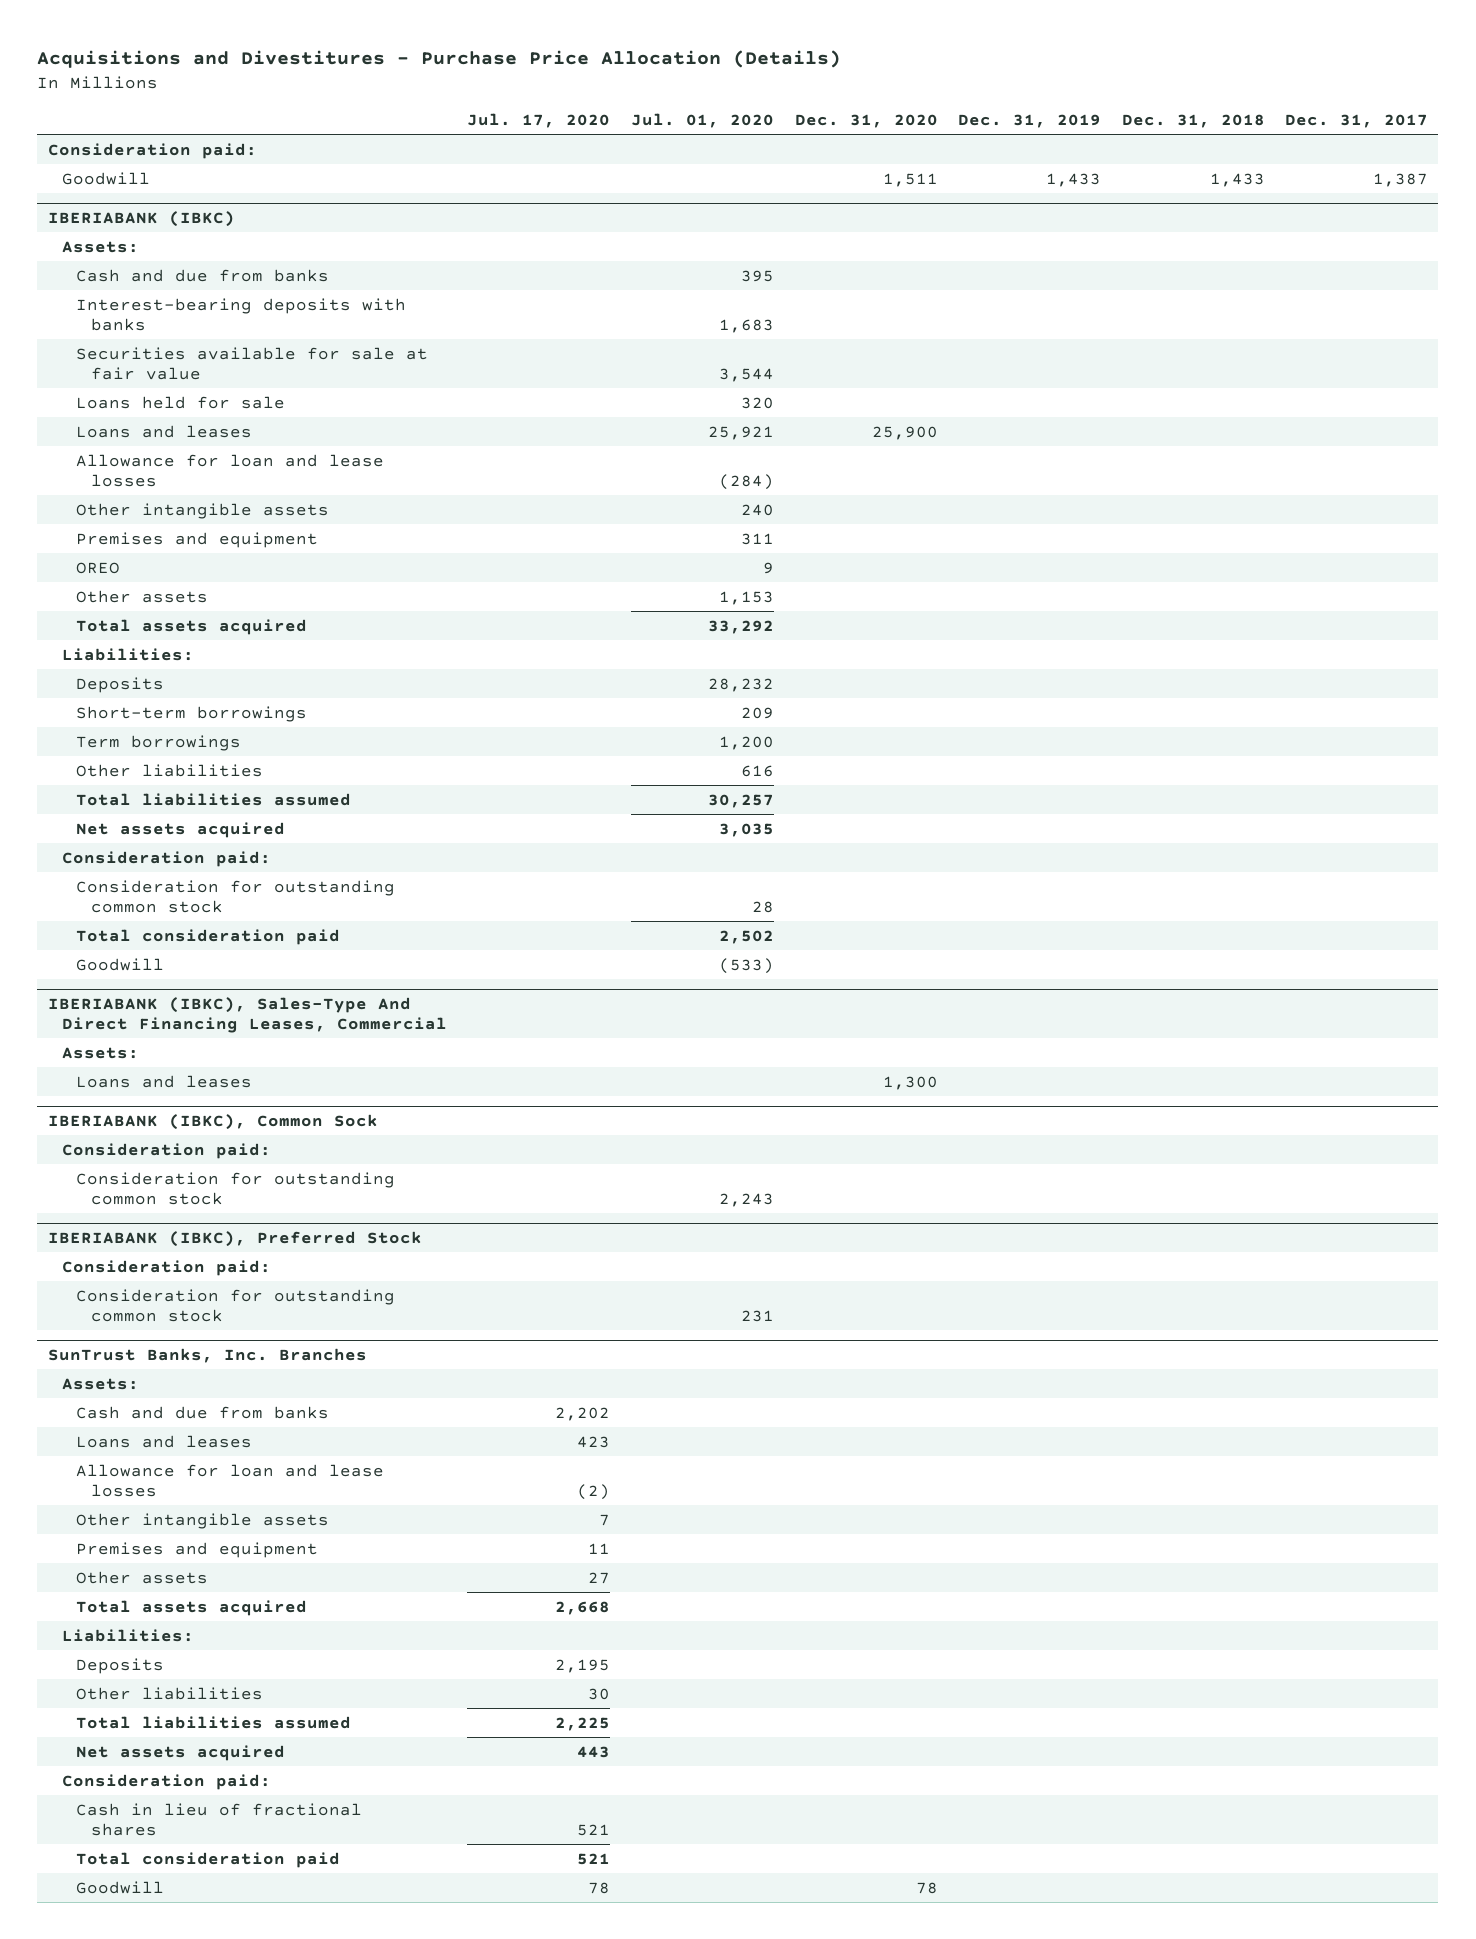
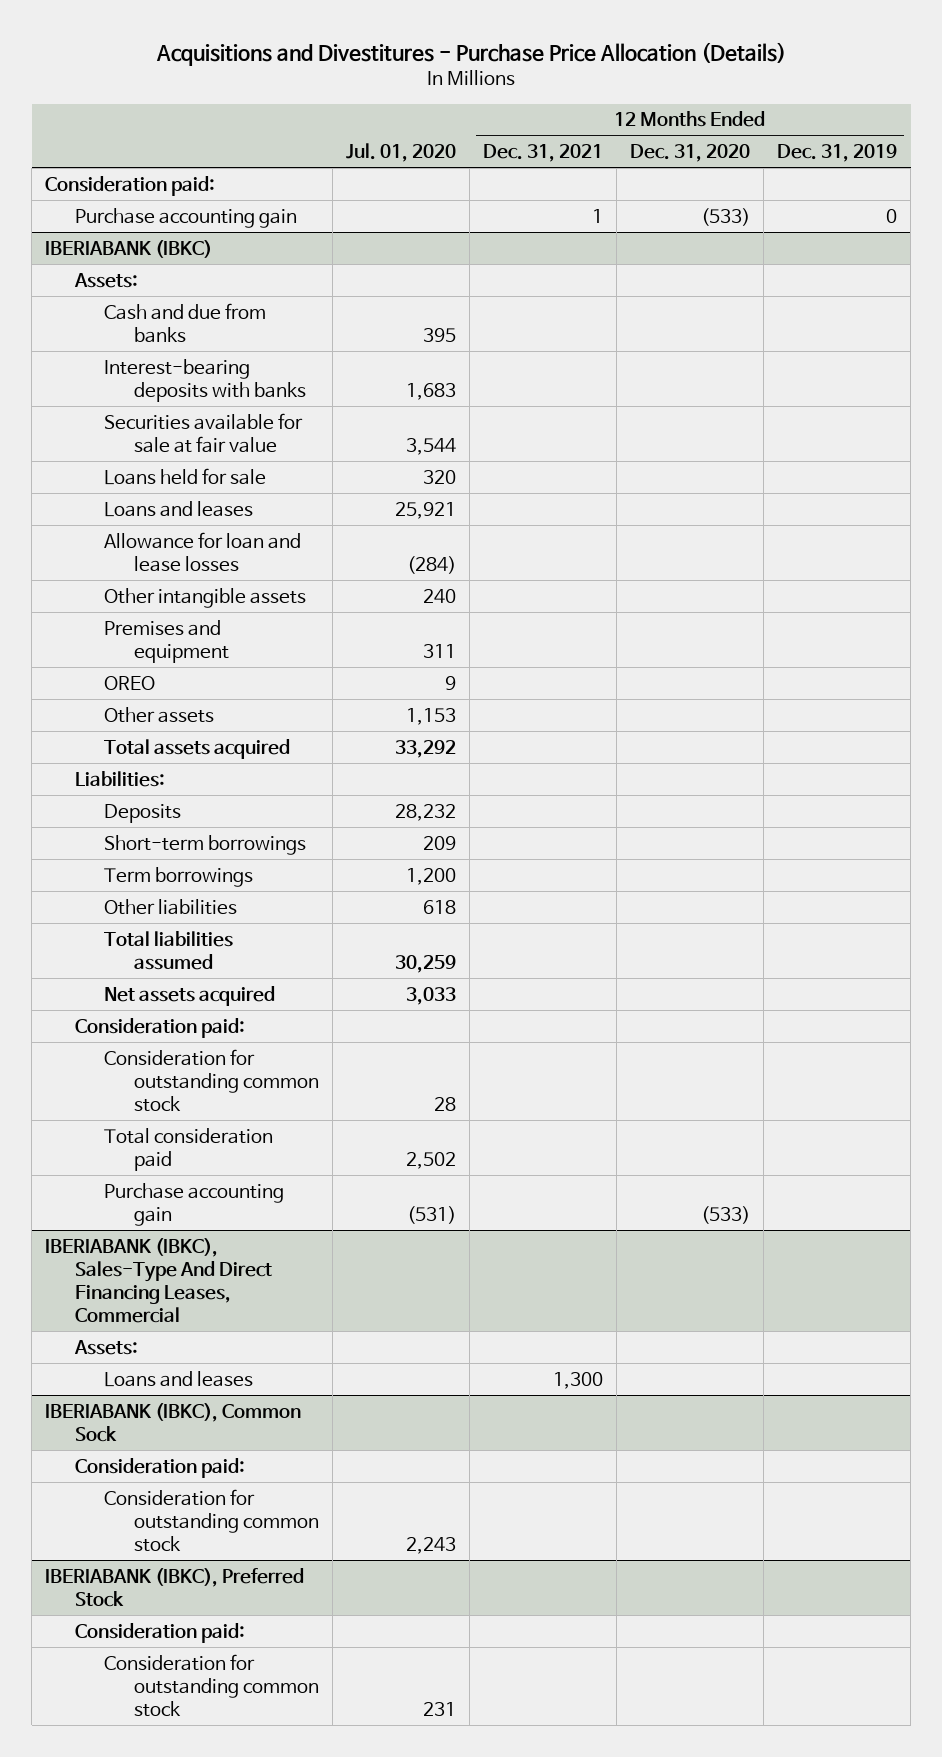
- | Jul. 17, 2020 | Jul. 01, 2020 | Dec. 31, 2020 | Dec. 31, 2019 | Dec. 31, 2018 | Dec. 31, 2017
+ | Jul. 01, 2020 | 12 Months Ended Dec. 31, 2021 | 12 Months Ended Dec. 31, 2020 | 12 Months Ended Dec. 31, 2019
- Goodwill | | | 1,511 | 1,433 | 1,433 | 1,387
+ Purchase accounting gain | | 1 | (533) | 0
@ IBERIABANK (IBKC)
- Other liabilities | | 616 | | | |
- Total liabilities assumed | | 30,257 | | | |
- Net assets acquired | | 3,035 | | | |
+ Other liabilities | 618 | | |
+ Total liabilities assumed | 30,259 | | |
+ Net assets acquired | 3,033 | | |
- Goodwill | | (533) | | | |
+ Purchase accounting gain | (531) | | (533) |
- SunTrust Banks, Inc. Branches
- Assets:
- Cash and due from banks | 2,202 | | | | |
- Loans and leases | 423 | | | | |
- Allowance for loan and lease losses | (2) | | | | |
- Other intangible assets | 7 | | | | |
- Premises and equipment | 11 | | | | |
- Other assets | 27 | | | | |
- Total assets acquired | 2,668 | | | | |
- Liabilities:
- Deposits | 2,195 | | | | |
- Other liabilities | 30 | | | | |
- Total liabilities assumed | 2,225 | | | | |
- Net assets acquired | 443 | | | | |
- Consideration paid:
- Cash in lieu of fractional shares | 521 | | | | |
- Total consideration paid | 521 | | | | |
- Goodwill | 78 | | 78 | | |

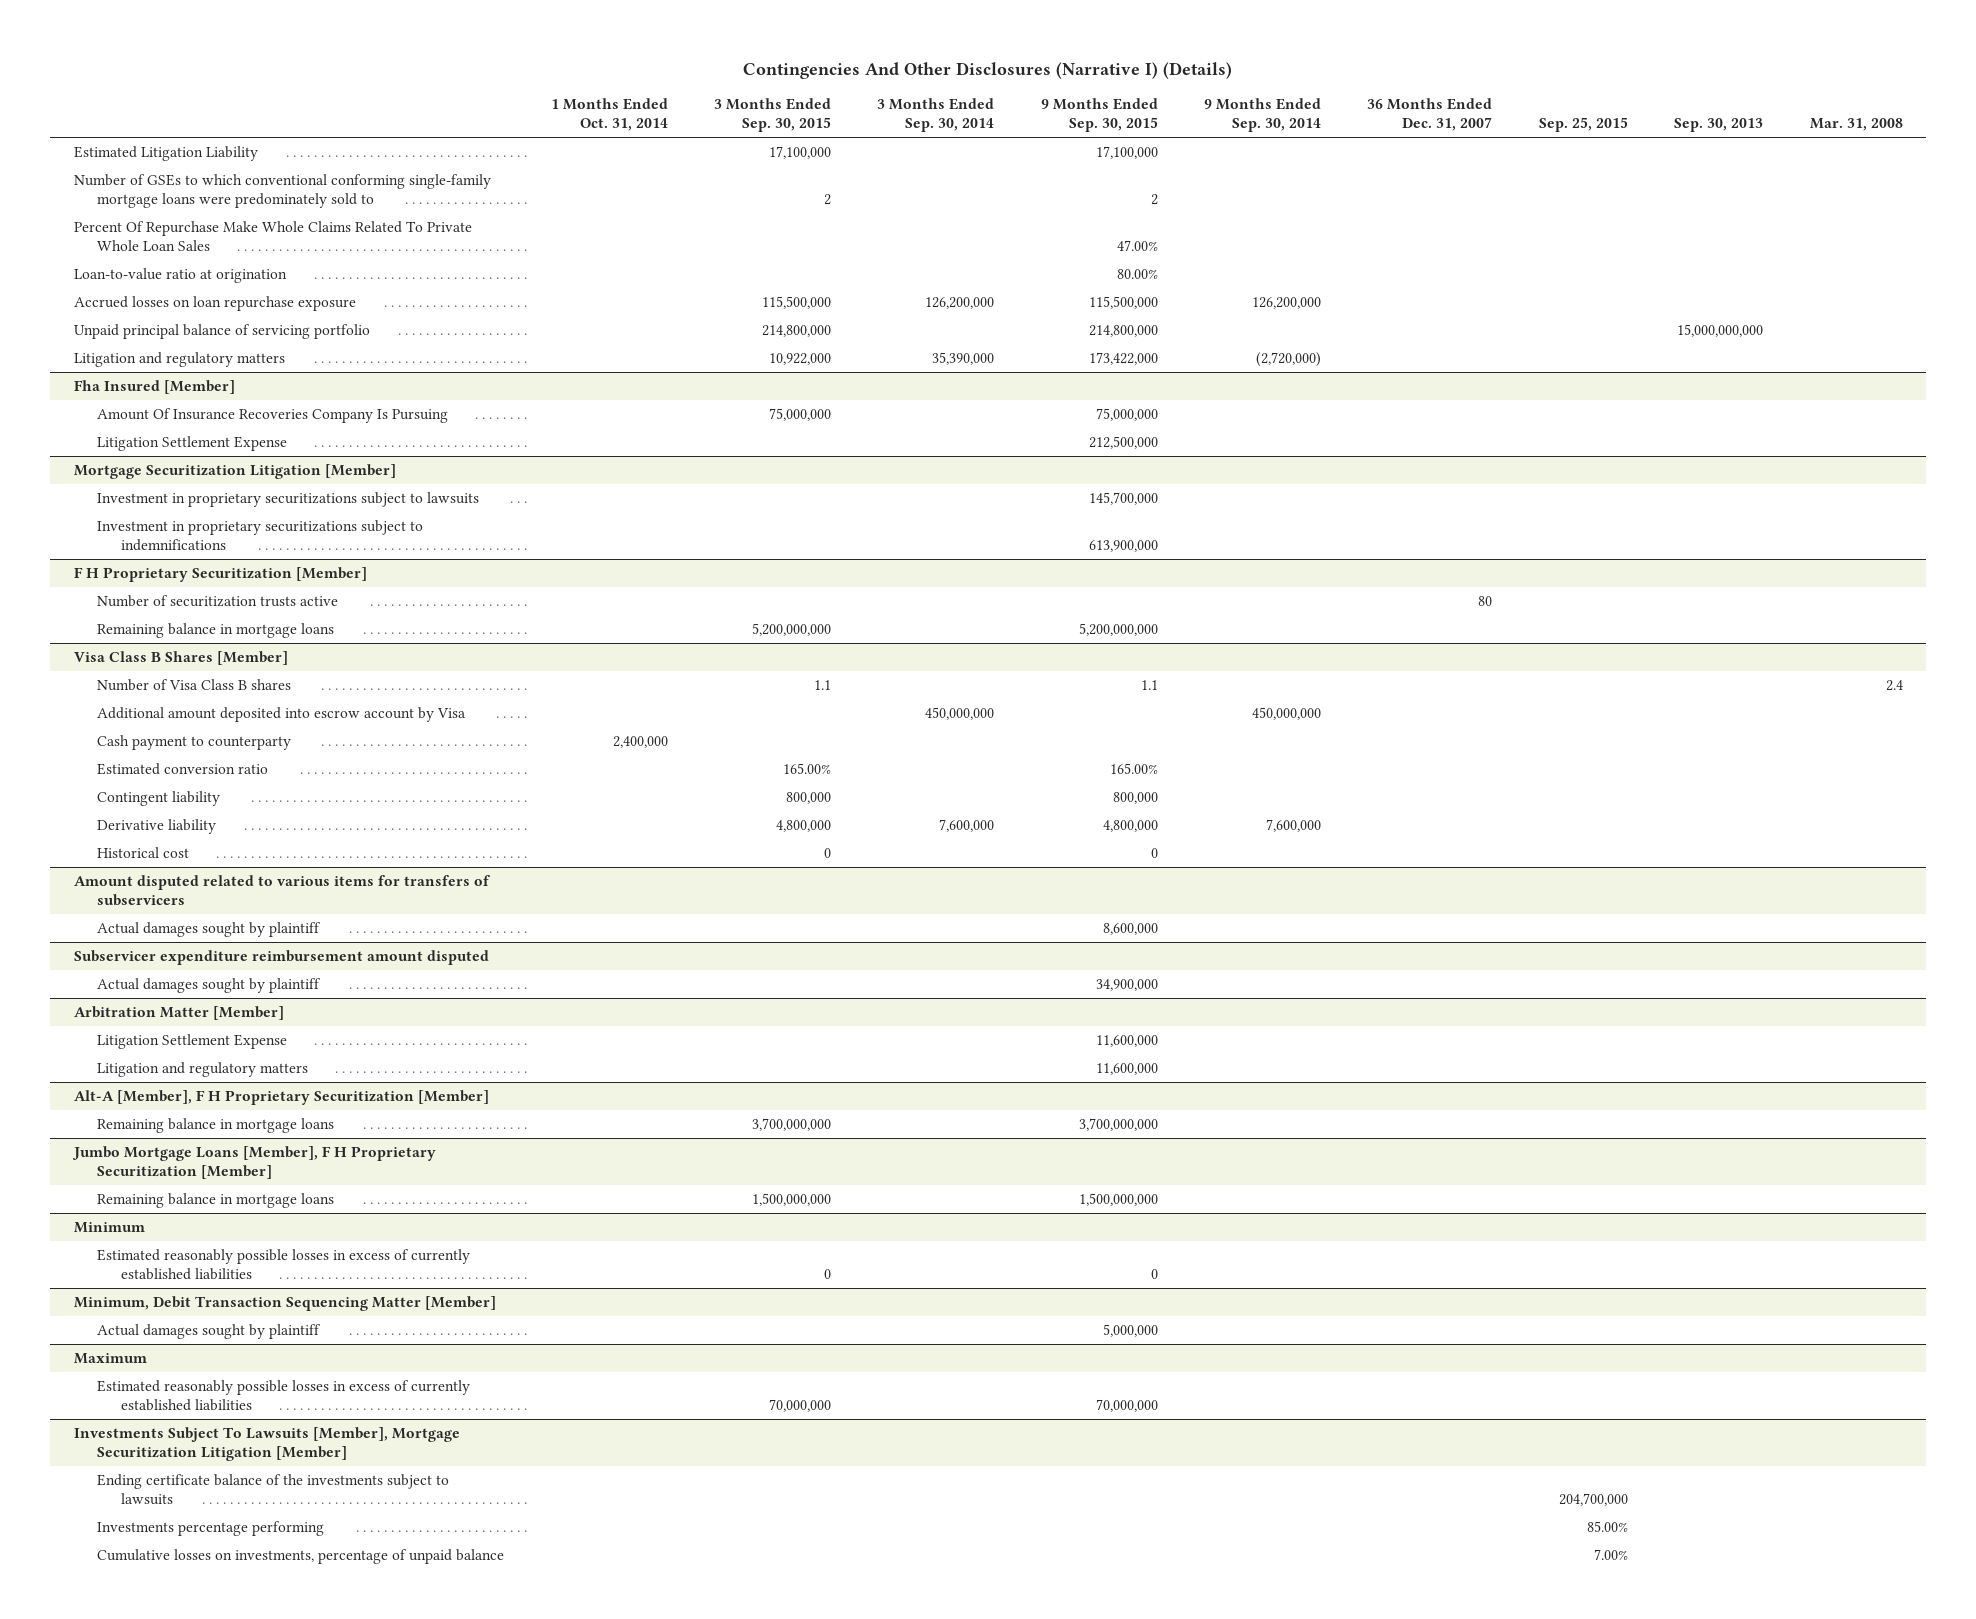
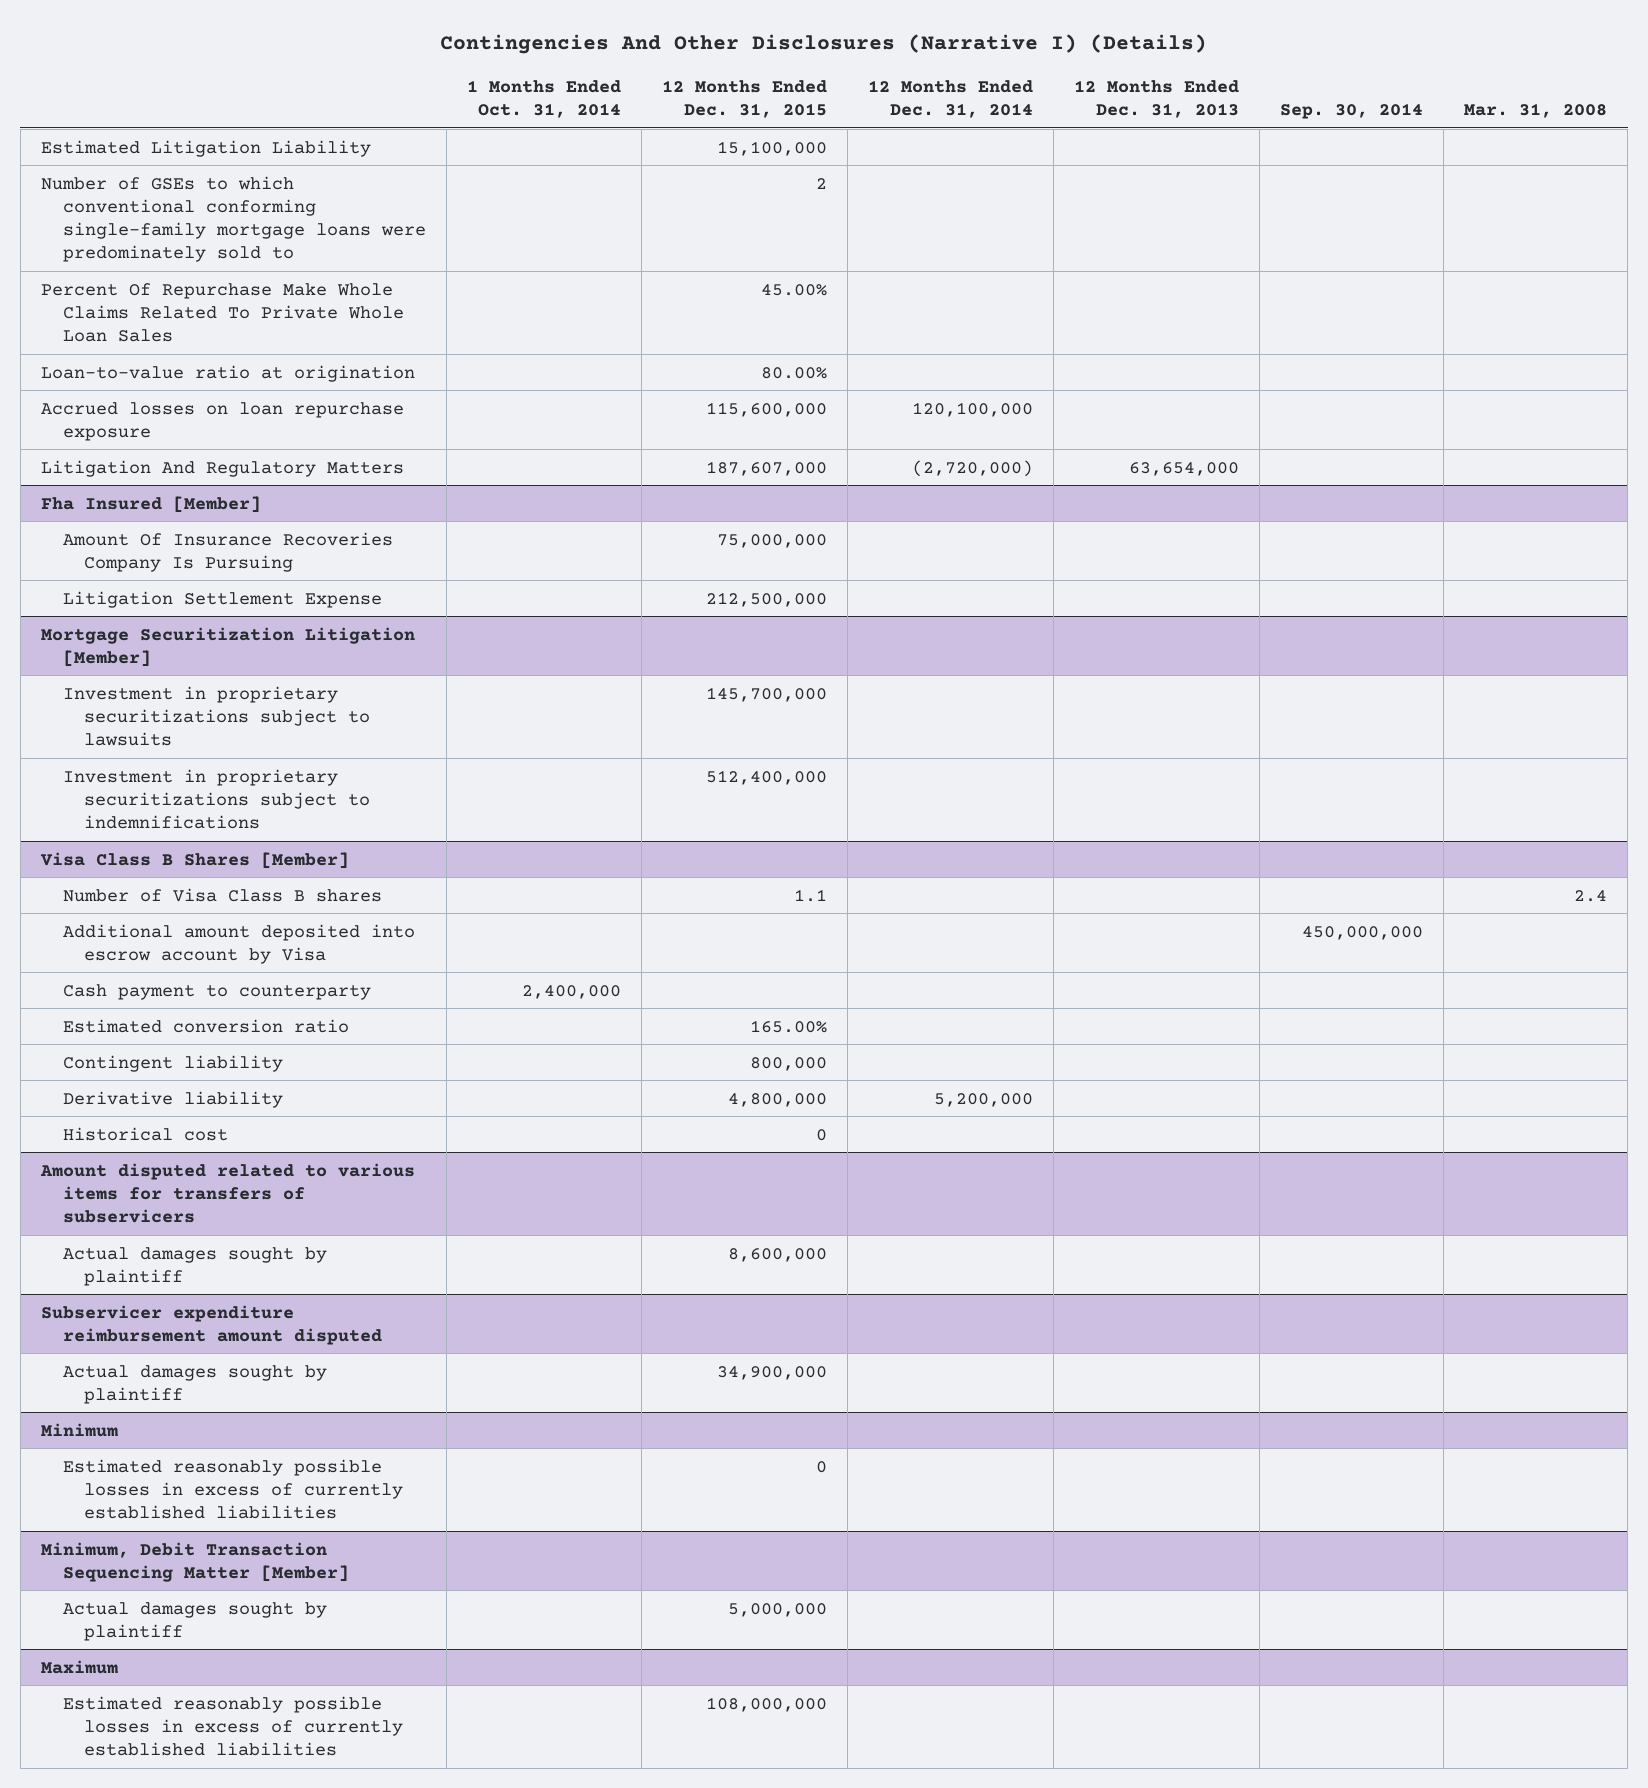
- | 1 Months Ended Oct. 31, 2014 | 3 Months Ended Sep. 30, 2015 | 3 Months Ended Sep. 30, 2014 | 9 Months Ended Sep. 30, 2015 | 9 Months Ended Sep. 30, 2014 | 36 Months Ended Dec. 31, 2007 | Sep. 25, 2015 | Sep. 30, 2013 | Mar. 31, 2008
+ | 1 Months Ended Oct. 31, 2014 | 12 Months Ended Dec. 31, 2015 | 12 Months Ended Dec. 31, 2014 | 12 Months Ended Dec. 31, 2013 | Sep. 30, 2014 | Mar. 31, 2008
- Unpaid principal balance of servicing portfolio | | 214,800,000 | | 214,800,000 | | | | 15,000,000,000 |
- Litigation and regulatory matters | | 10,922,000 | 35,390,000 | 173,422,000 | (2,720,000) | | | |
+ Litigation And Regulatory Matters | | 187,607,000 | (2,720,000) | 63,654,000 | |
- F H Proprietary Securitization [Member]
- Number of securitization trusts active | | | | | | 80 | | |
- Remaining balance in mortgage loans | | 5,200,000,000 | | 5,200,000,000 | | | | |
- Arbitration Matter [Member]
- Litigation Settlement Expense | | | | 11,600,000 | | | | |
- Litigation and regulatory matters | | | | 11,600,000 | | | | |
- Alt-A [Member], F H Proprietary Securitization [Member]
- Remaining balance in mortgage loans | | 3,700,000,000 | | 3,700,000,000 | | | | |
- Jumbo Mortgage Loans [Member], F H Proprietary Securitization [Member]
- Remaining balance in mortgage loans | | 1,500,000,000 | | 1,500,000,000 | | | | |
- Investments Subject To Lawsuits [Member], Mortgage Securitization Litigation [Member]
- Ending certificate balance of the investments subject to lawsuits | | | | | | | 204,700,000 | |
- Investments percentage performing | | | | | | | 85.00% | |
- Cumulative losses on investments, percentage of unpaid balance | | | | | | | 7.00% | |

